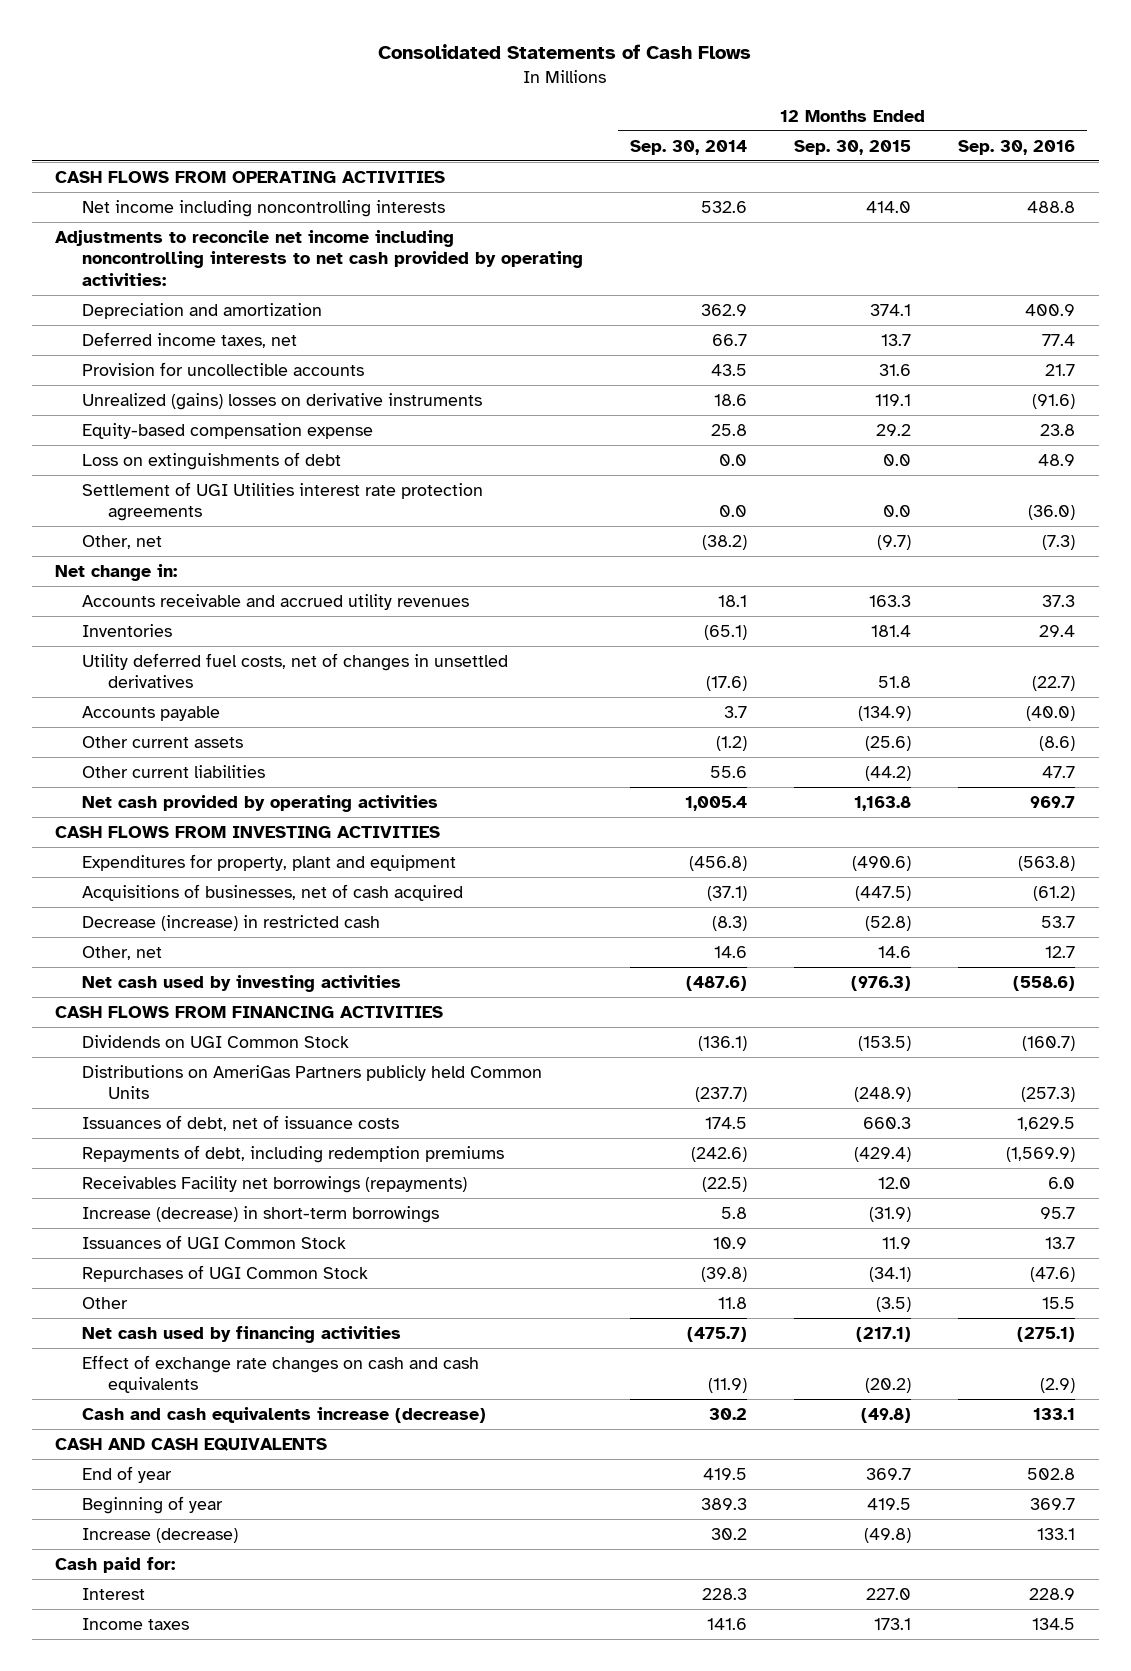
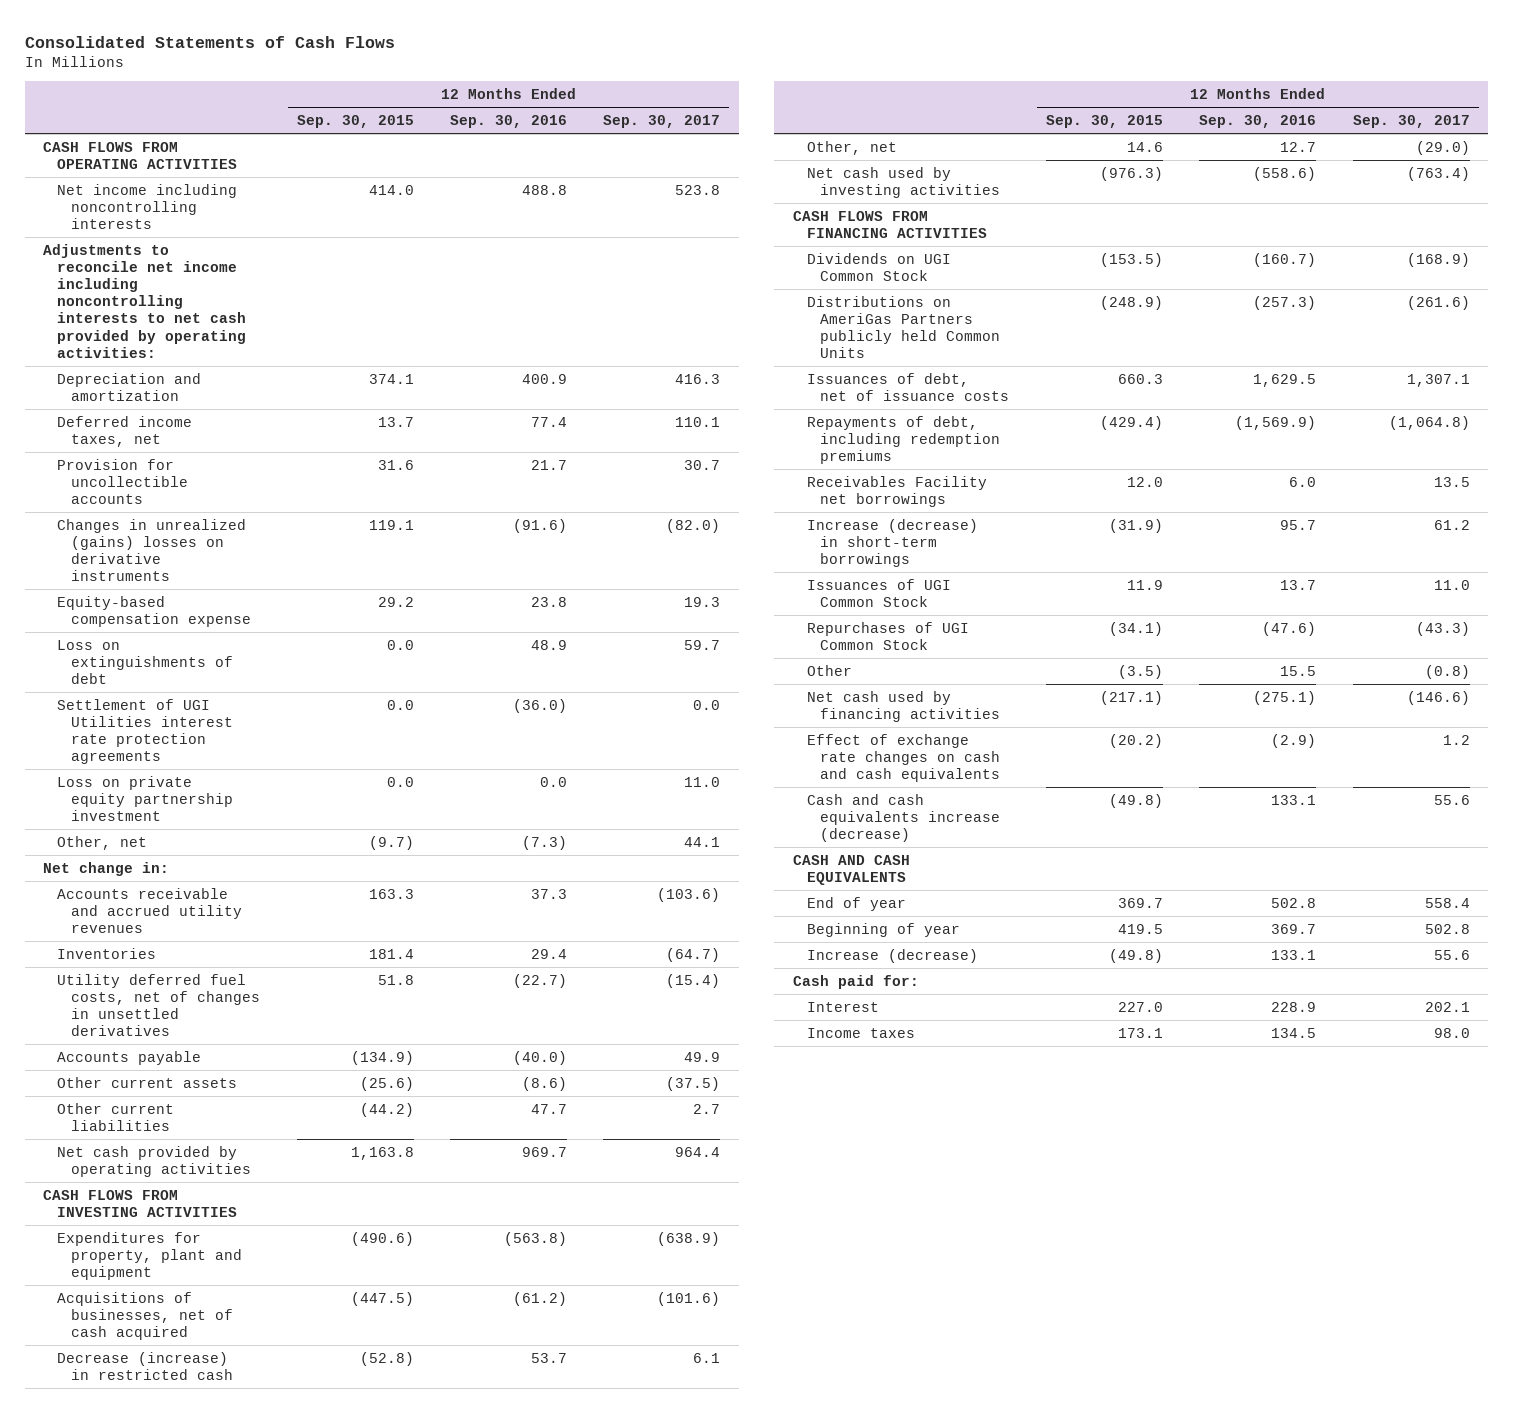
- | 12 Months Ended Sep. 30, 2014 | 12 Months Ended Sep. 30, 2015 | 12 Months Ended Sep. 30, 2016
+ | 12 Months Ended Sep. 30, 2015 | 12 Months Ended Sep. 30, 2016 | 12 Months Ended Sep. 30, 2017
- Unrealized (gains) losses on derivative instruments | 18.6 | 119.1 | (91.6)
+ Changes in unrealized (gains) losses on derivative instruments | 119.1 | (91.6) | (82.0)
+ Loss on private equity partnership investment | 0.0 | 0.0 | 11.0
- Receivables Facility net borrowings (repayments) | (22.5) | 12.0 | 6.0
+ Receivables Facility net borrowings | 12.0 | 6.0 | 13.5

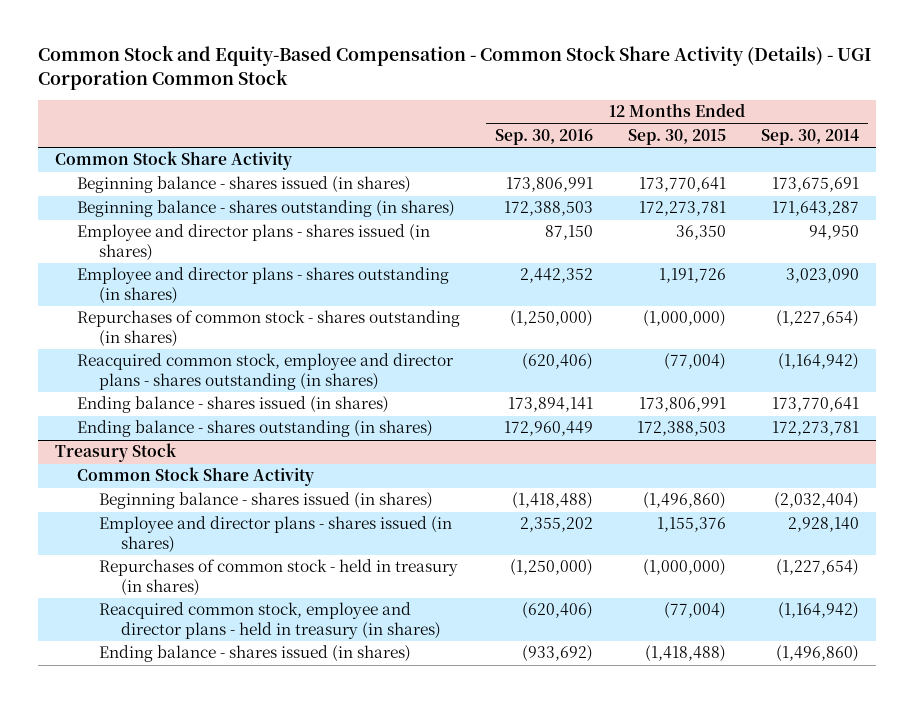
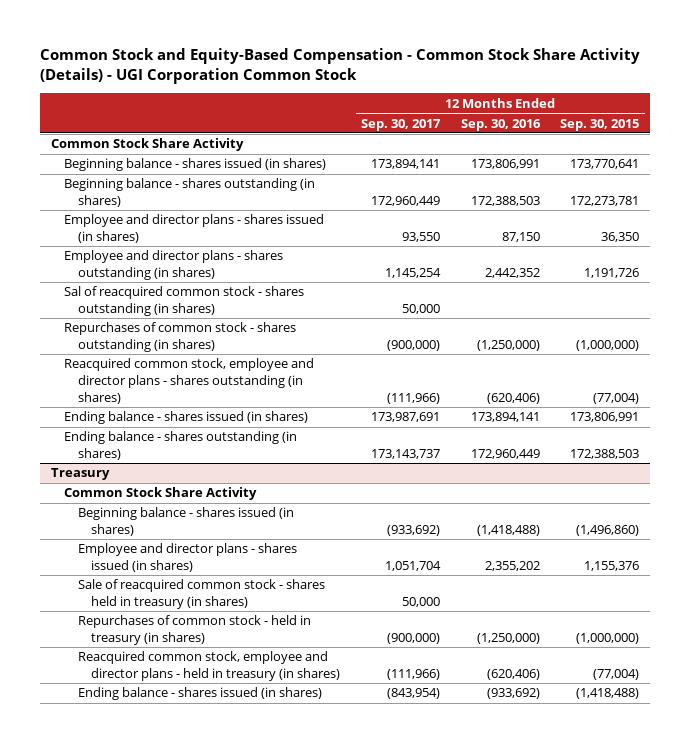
- | 12 Months Ended Sep. 30, 2016 | 12 Months Ended Sep. 30, 2015 | 12 Months Ended Sep. 30, 2014
+ | 12 Months Ended Sep. 30, 2017 | 12 Months Ended Sep. 30, 2016 | 12 Months Ended Sep. 30, 2015
+ Sal of reacquired common stock - shares outstanding (in shares) | 50,000 | |
- Treasury Stock
+ Treasury
+ Sale of reacquired common stock - shares held in treasury (in shares) | 50,000 | |

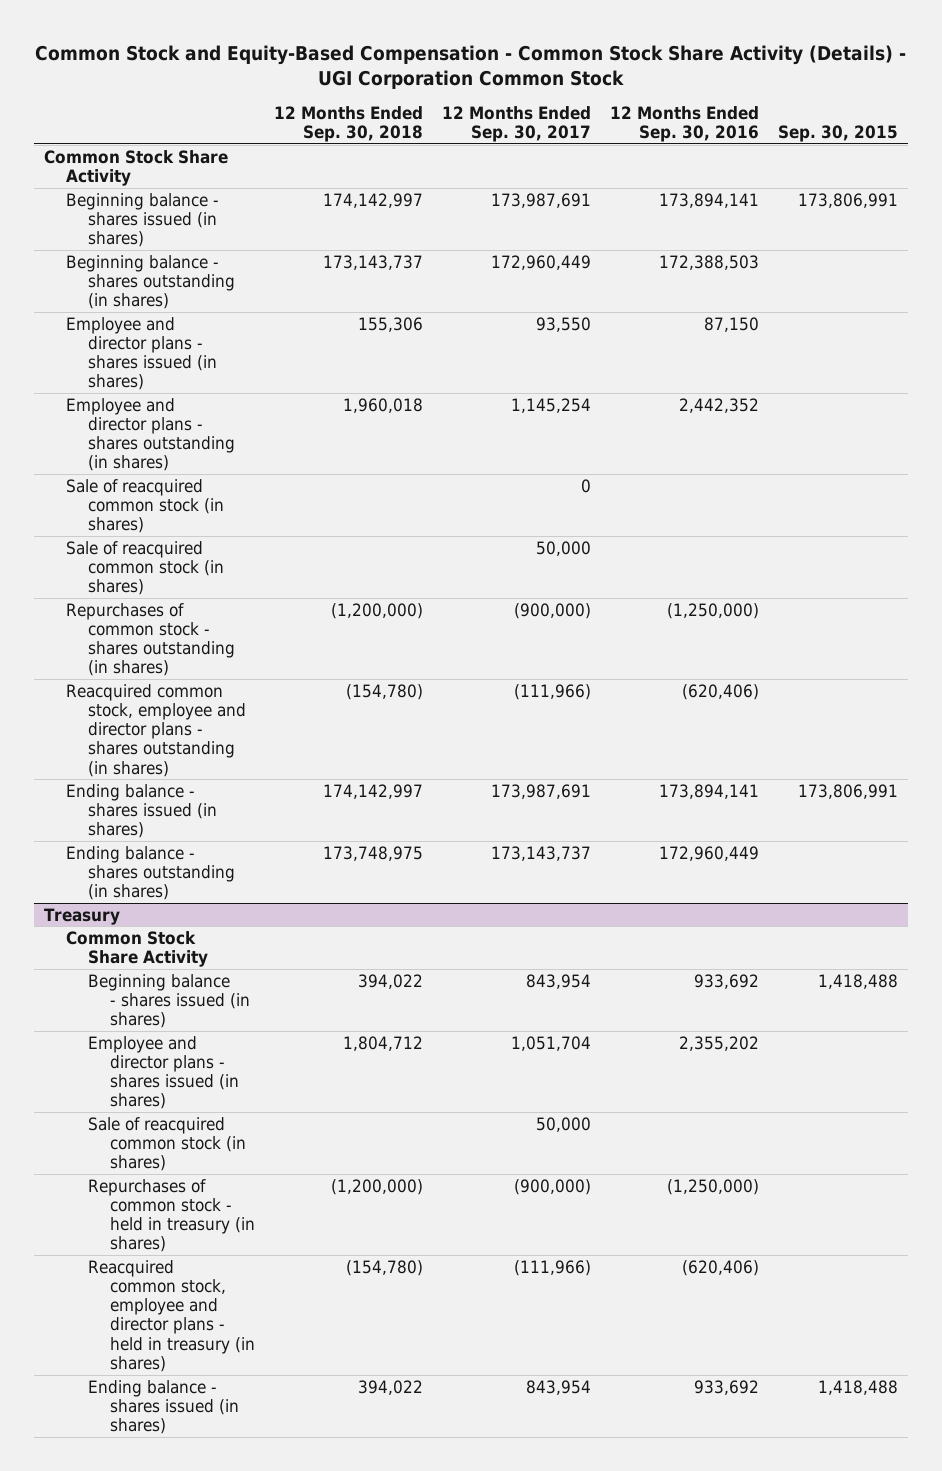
- | 12 Months Ended Sep. 30, 2017 | 12 Months Ended Sep. 30, 2016 | 12 Months Ended Sep. 30, 2015
+ | 12 Months Ended Sep. 30, 2018 | 12 Months Ended Sep. 30, 2017 | 12 Months Ended Sep. 30, 2016 | Sep. 30, 2015
- Beginning balance - shares issued (in shares) | 173,894,141 | 173,806,991 | 173,770,641
+ Beginning balance - shares issued (in shares) | 174,142,997 | 173,987,691 | 173,894,141 | 173,806,991
- Sal of reacquired common stock - shares outstanding (in shares) | 50,000 | |
+ Sale of reacquired common stock (in shares) | | 0 | |
+ Sale of reacquired common stock (in shares) | | 50,000 | |
@ Treasury
- Beginning balance - shares issued (in shares) | (933,692) | (1,418,488) | (1,496,860)
+ Beginning balance - shares issued (in shares) | 394,022 | 843,954 | 933,692 | 1,418,488
- Sale of reacquired common stock - shares held in treasury (in shares) | 50,000 | |
+ Sale of reacquired common stock (in shares) | | 50,000 | |
- Ending balance - shares issued (in shares) | (843,954) | (933,692) | (1,418,488)
+ Ending balance - shares issued (in shares) | 394,022 | 843,954 | 933,692 | 1,418,488

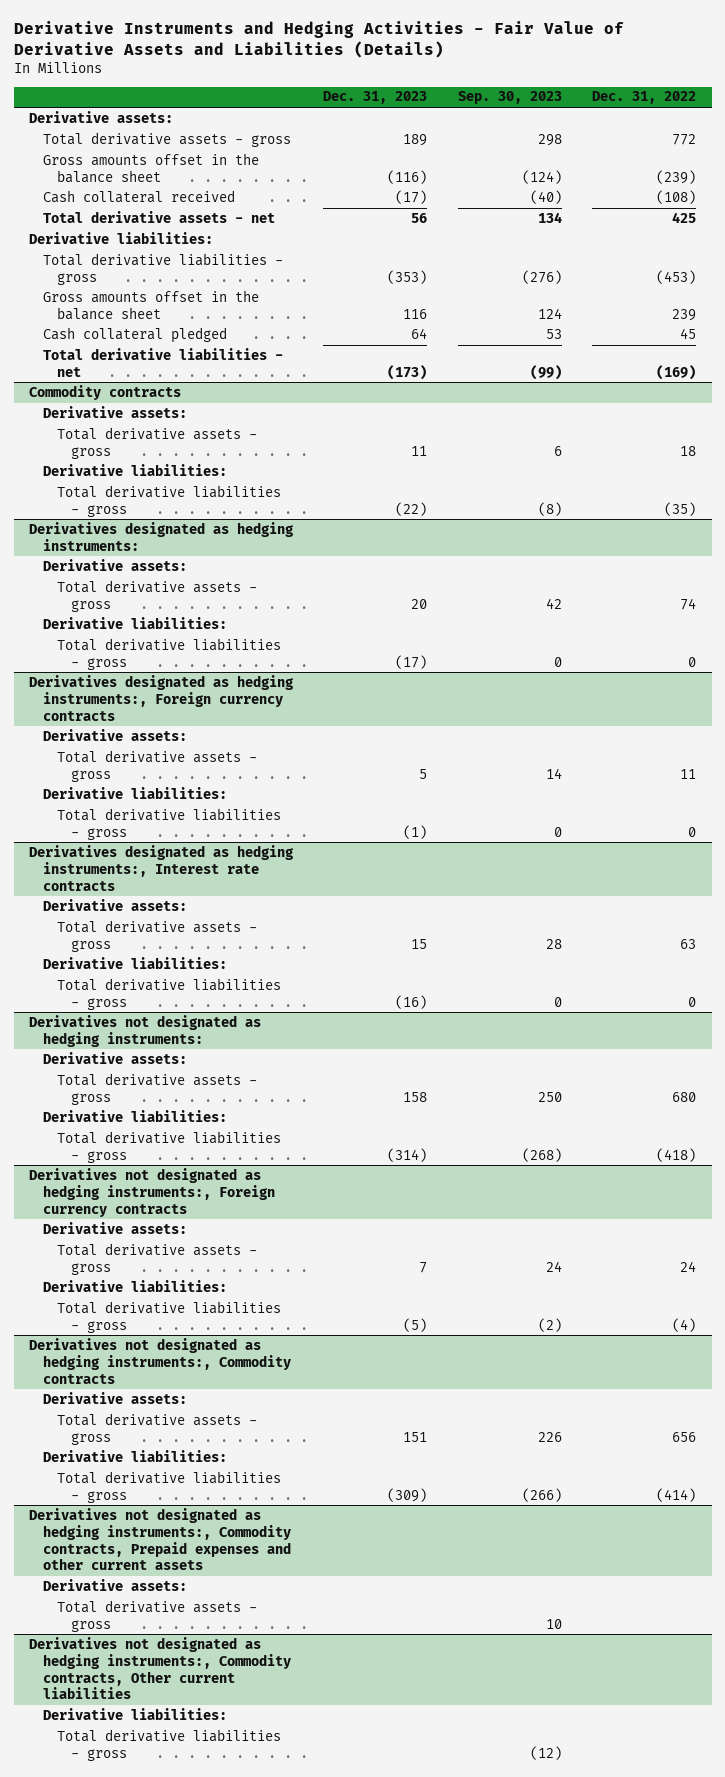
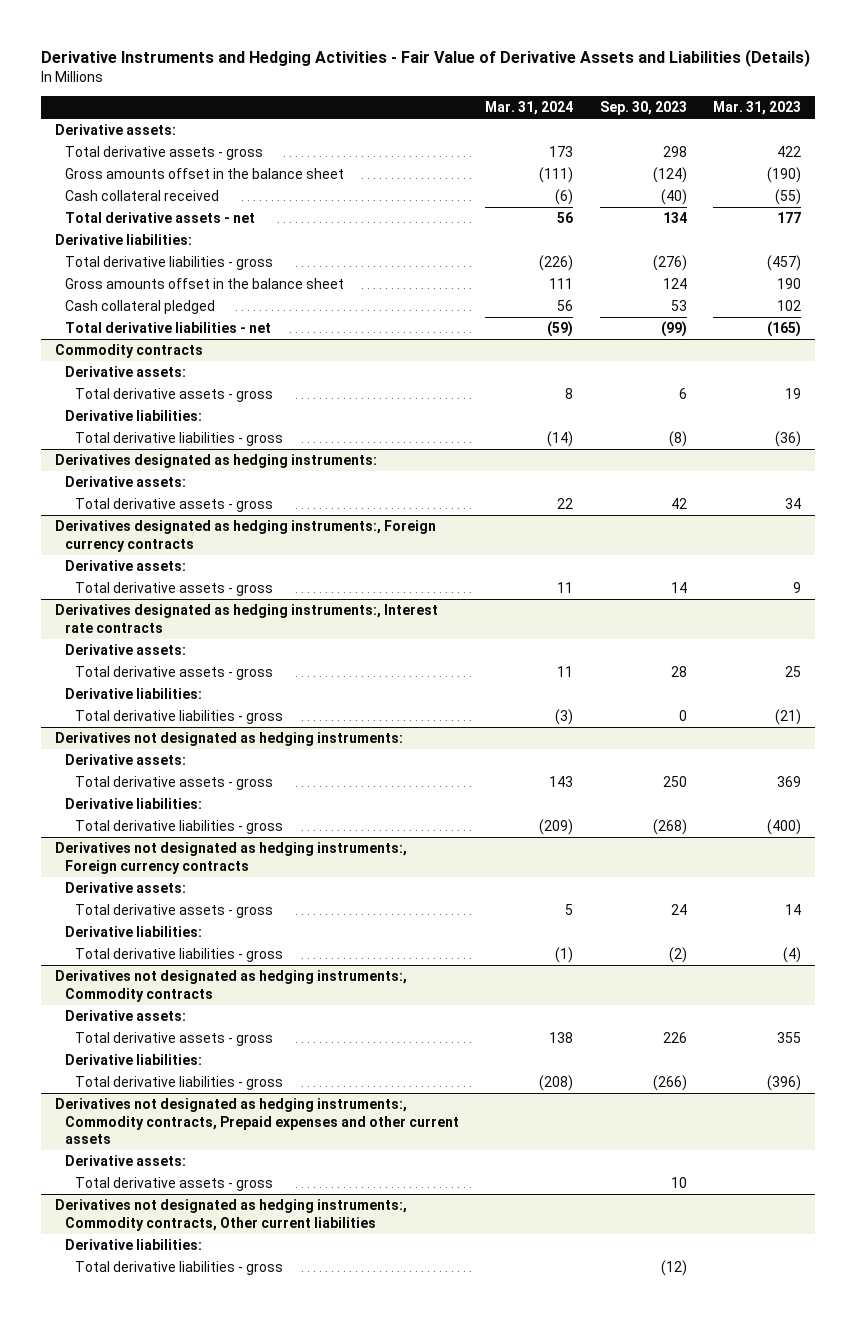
- | Dec. 31, 2023 | Sep. 30, 2023 | Dec. 31, 2022
+ | Mar. 31, 2024 | Sep. 30, 2023 | Mar. 31, 2023
@ Derivatives designated as hedging instruments:
- Derivative liabilities:
- Total derivative liabilities - gross | (17) | 0 | 0
@ Derivatives designated as hedging instruments:, Foreign currency contracts
- Derivative liabilities:
- Total derivative liabilities - gross | (1) | 0 | 0

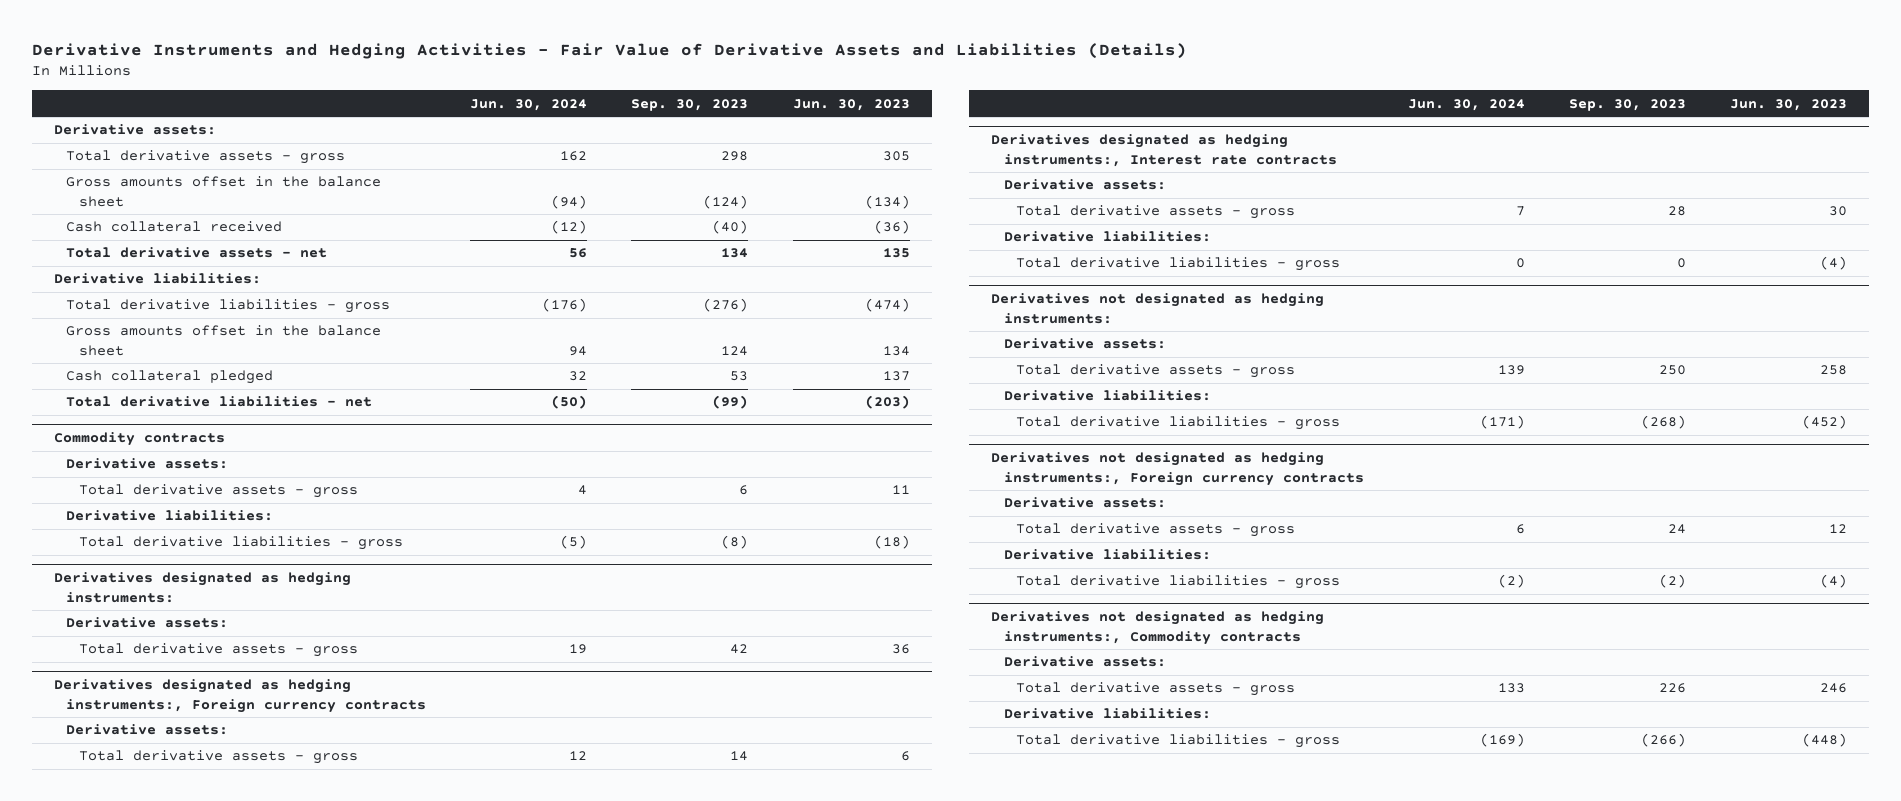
- | Mar. 31, 2024 | Sep. 30, 2023 | Mar. 31, 2023
+ | Jun. 30, 2024 | Sep. 30, 2023 | Jun. 30, 2023
- Derivatives not designated as hedging instruments:, Commodity contracts, Prepaid expenses and other current assets
- Derivative assets:
- Total derivative assets - gross | | 10 |
- Derivatives not designated as hedging instruments:, Commodity contracts, Other current liabilities
- Derivative liabilities:
- Total derivative liabilities - gross | | (12) |

